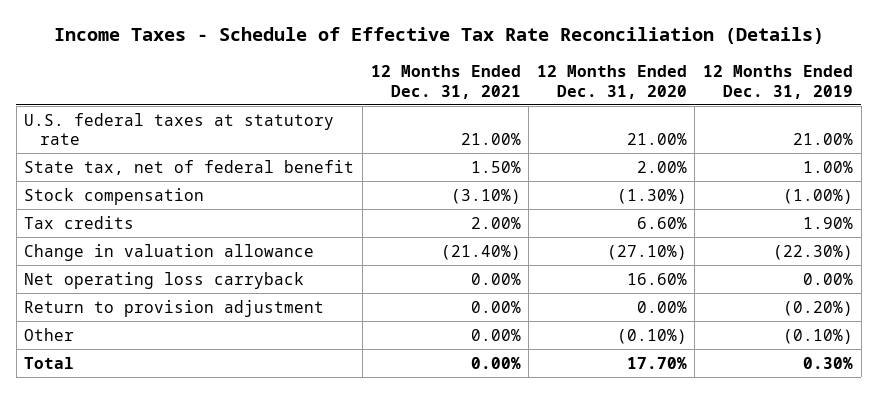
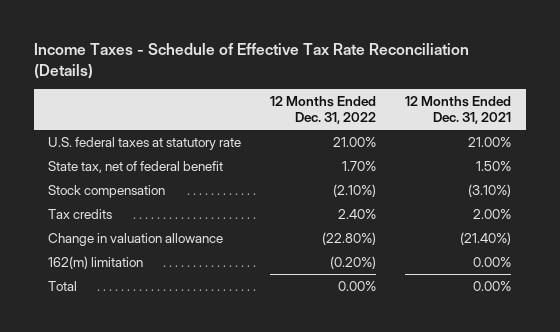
- | 12 Months Ended Dec. 31, 2021 | 12 Months Ended Dec. 31, 2020 | 12 Months Ended Dec. 31, 2019
+ | 12 Months Ended Dec. 31, 2022 | 12 Months Ended Dec. 31, 2021
- Net operating loss carryback | 0.00% | 16.60% | 0.00%
- Return to provision adjustment | 0.00% | 0.00% | (0.20%)
- Other | 0.00% | (0.10%) | (0.10%)
+ 162(m) limitation | (0.20%) | 0.00%

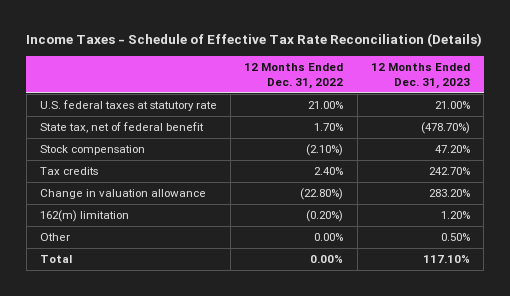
- | 12 Months Ended Dec. 31, 2022 | 12 Months Ended Dec. 31, 2021
+ | 12 Months Ended Dec. 31, 2022 | 12 Months Ended Dec. 31, 2023
+ Other | 0.00% | 0.50%

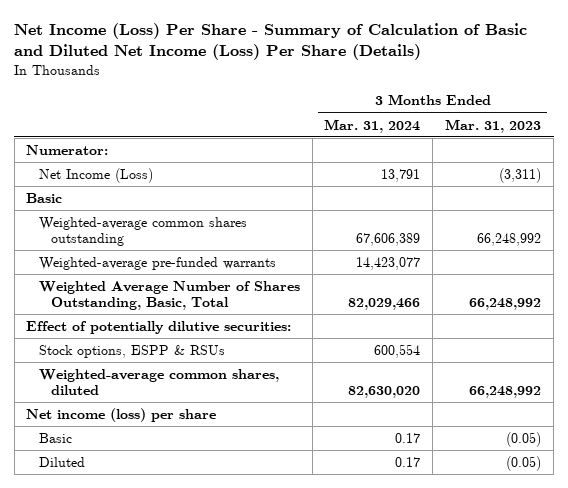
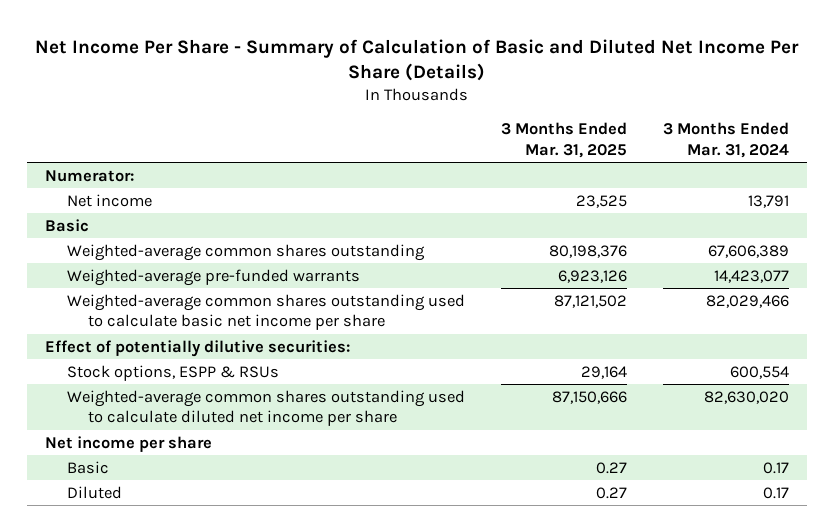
- Net Income (Loss) Per Share - Summary of Calculation of Basic and Diluted Net Income (Loss) Per Share (Details)
+ Net Income Per Share - Summary of Calculation of Basic and Diluted Net Income Per Share (Details)
- | 3 Months Ended Mar. 31, 2024 | 3 Months Ended Mar. 31, 2023
+ | 3 Months Ended Mar. 31, 2025 | 3 Months Ended Mar. 31, 2024
- Net Income (Loss) | 13,791 | (3,311)
+ Net income | 23,525 | 13,791
- Weighted Average Number of Shares Outstanding, Basic, Total | 82,029,466 | 66,248,992
+ Weighted-average common shares outstanding used to calculate basic net income per share | 87,121,502 | 82,029,466
- Weighted-average common shares, diluted | 82,630,020 | 66,248,992
- Net income (loss) per share
+ Weighted-average common shares outstanding used to calculate diluted net income per share | 87,150,666 | 82,630,020
+ Net income per share

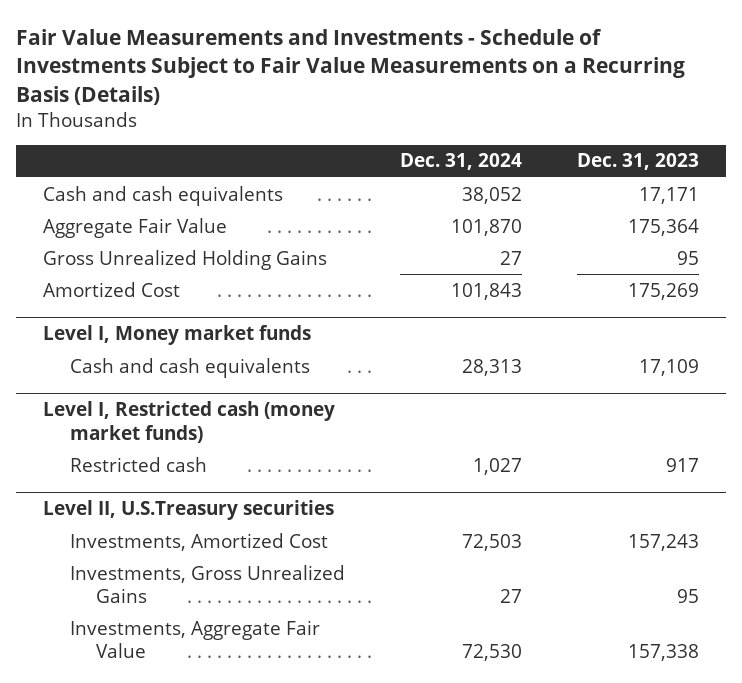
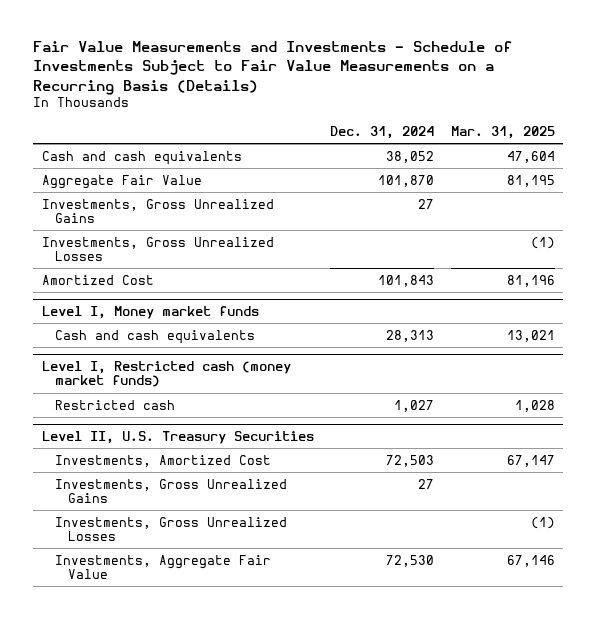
- | Dec. 31, 2024 | Dec. 31, 2023
+ | Dec. 31, 2024 | Mar. 31, 2025
- Gross Unrealized Holding Gains | 27 | 95
+ Investments, Gross Unrealized Gains | 27 |
+ Investments, Gross Unrealized Losses | | (1)
- Level II, U.S.Treasury securities
+ Level II, U.S. Treasury Securities
+ Investments, Gross Unrealized Losses | | (1)

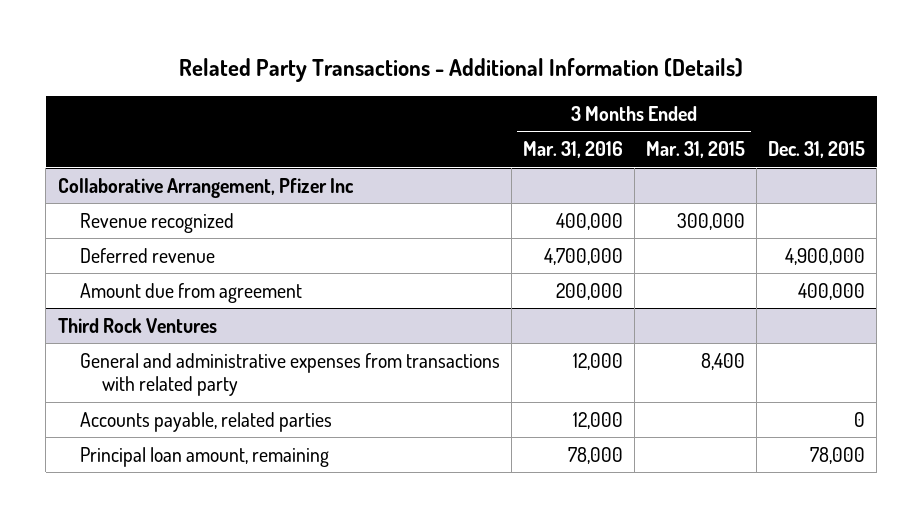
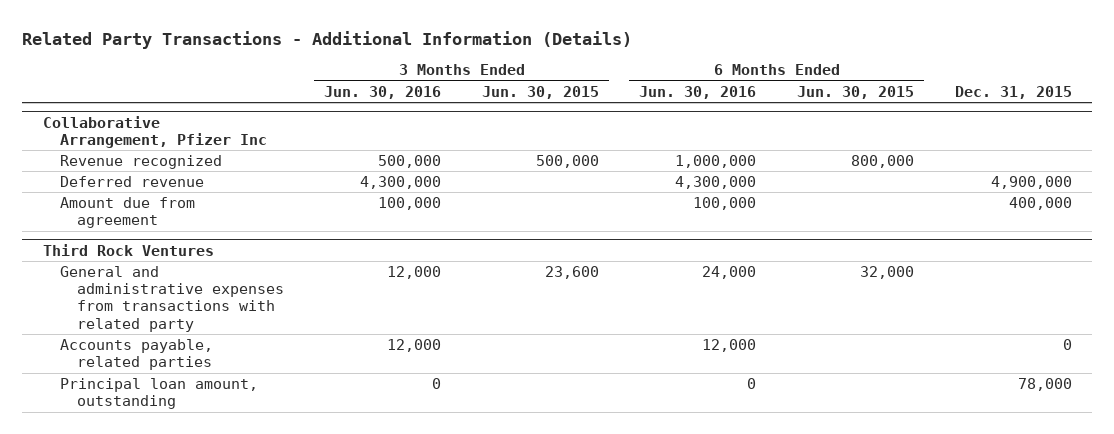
- | 3 Months Ended Mar. 31, 2016 | 3 Months Ended Mar. 31, 2015 | Dec. 31, 2015
+ | 3 Months Ended Jun. 30, 2016 | 3 Months Ended Jun. 30, 2015 | 6 Months Ended Jun. 30, 2016 | 6 Months Ended Jun. 30, 2015 | Dec. 31, 2015
@ Third Rock Ventures
- Principal loan amount, remaining | 78,000 | | 78,000
+ Principal loan amount, outstanding | 0 | | 0 | | 78,000

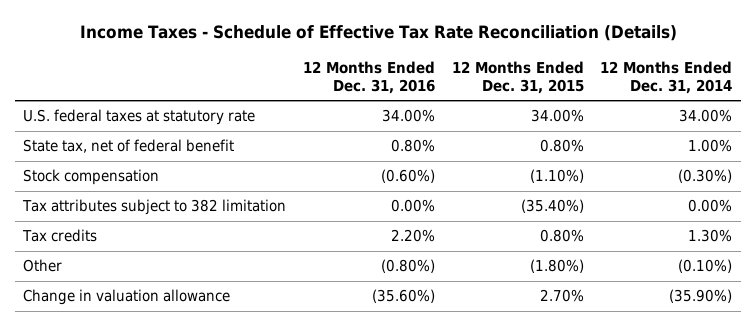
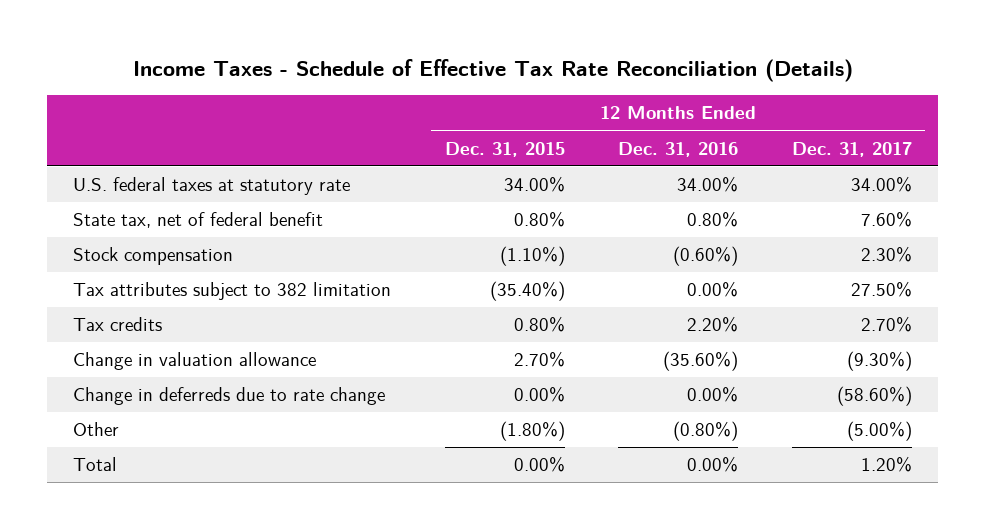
- | 12 Months Ended Dec. 31, 2016 | 12 Months Ended Dec. 31, 2015 | 12 Months Ended Dec. 31, 2014
+ | 12 Months Ended Dec. 31, 2015 | 12 Months Ended Dec. 31, 2016 | 12 Months Ended Dec. 31, 2017
+ Change in deferreds due to rate change | 0.00% | 0.00% | (58.60%)
moved down: Other | (1.80%) | (0.80%) | (5.00%)
+ Total | 0.00% | 0.00% | 1.20%

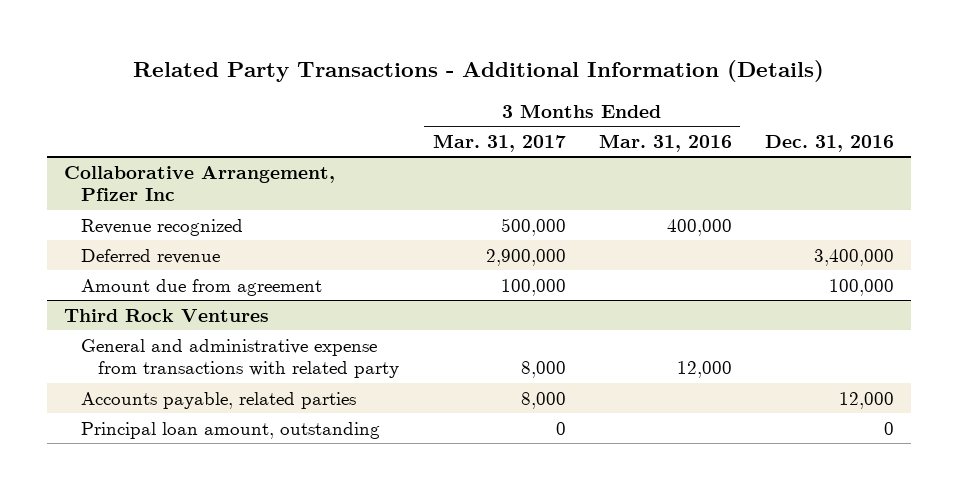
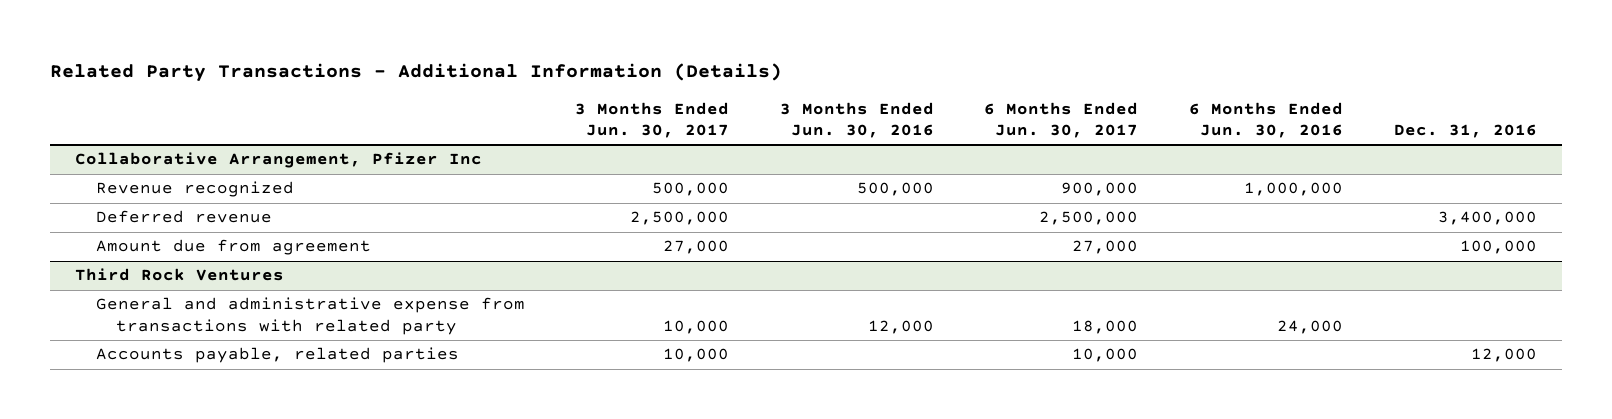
- | 3 Months Ended Mar. 31, 2017 | 3 Months Ended Mar. 31, 2016 | Dec. 31, 2016
+ | 3 Months Ended Jun. 30, 2017 | 3 Months Ended Jun. 30, 2016 | 6 Months Ended Jun. 30, 2017 | 6 Months Ended Jun. 30, 2016 | Dec. 31, 2016
@ Third Rock Ventures
- Principal loan amount, outstanding | 0 | | 0

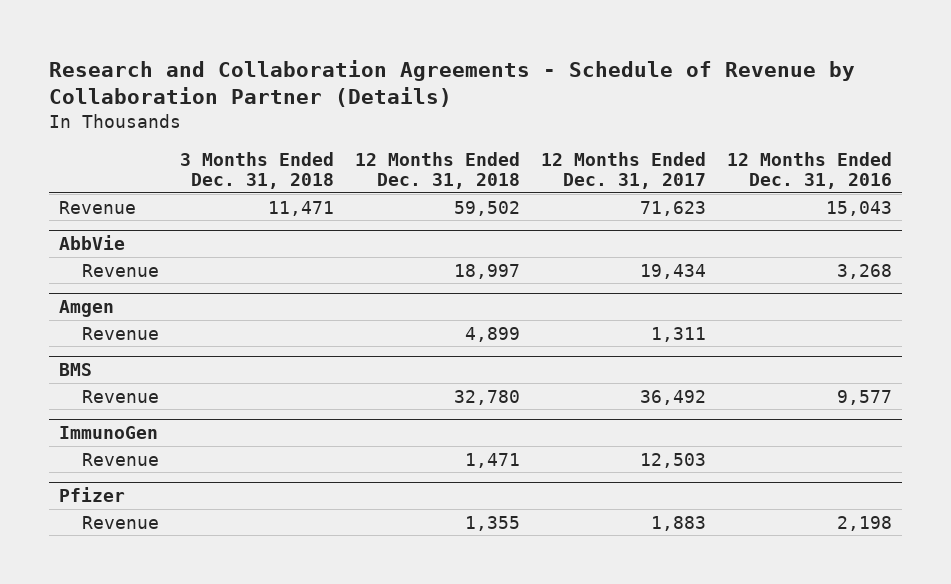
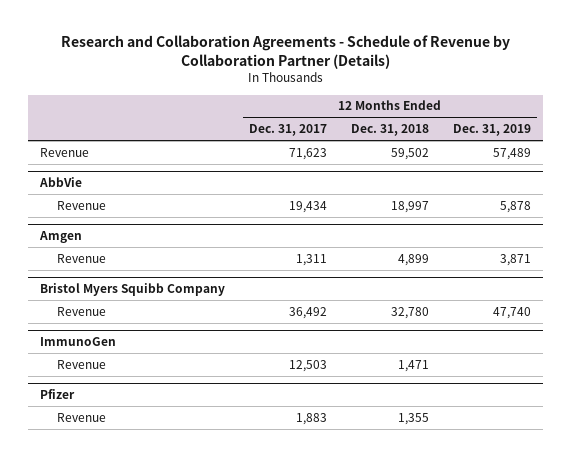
- | 3 Months Ended Dec. 31, 2018 | 12 Months Ended Dec. 31, 2018 | 12 Months Ended Dec. 31, 2017 | 12 Months Ended Dec. 31, 2016
+ | 12 Months Ended Dec. 31, 2017 | 12 Months Ended Dec. 31, 2018 | 12 Months Ended Dec. 31, 2019
- BMS
+ Bristol Myers Squibb Company

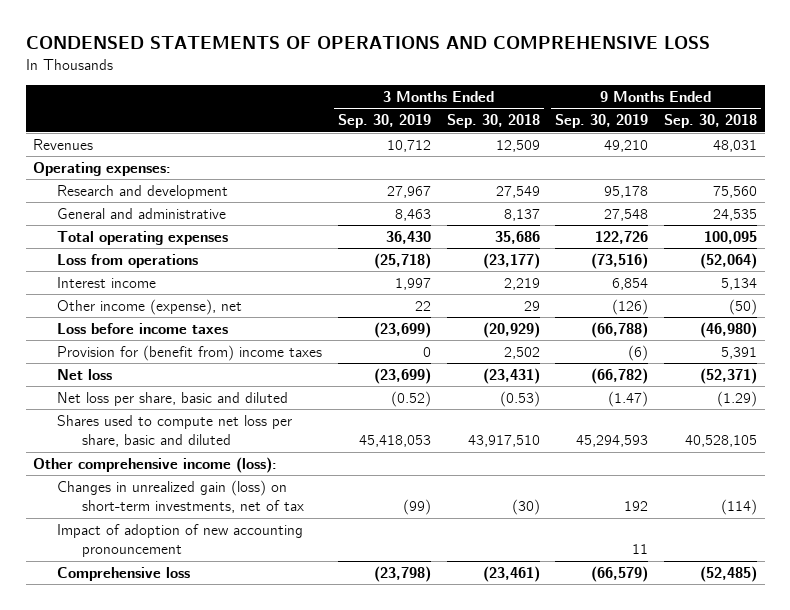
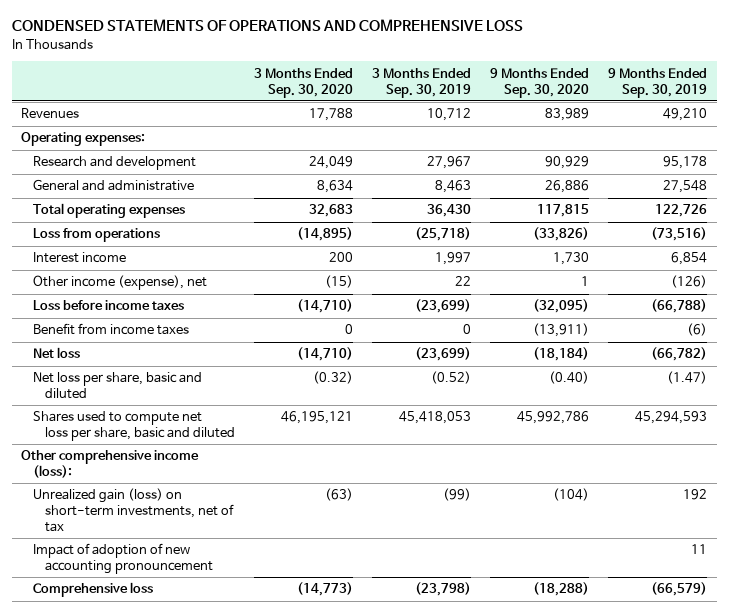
- | 3 Months Ended Sep. 30, 2019 | 3 Months Ended Sep. 30, 2018 | 9 Months Ended Sep. 30, 2019 | 9 Months Ended Sep. 30, 2018
+ | 3 Months Ended Sep. 30, 2020 | 3 Months Ended Sep. 30, 2019 | 9 Months Ended Sep. 30, 2020 | 9 Months Ended Sep. 30, 2019
- Provision for (benefit from) income taxes | 0 | 2,502 | (6) | 5,391
+ Benefit from income taxes | 0 | 0 | (13,911) | (6)
- Changes in unrealized gain (loss) on short-term investments, net of tax | (99) | (30) | 192 | (114)
+ Unrealized gain (loss) on short-term investments, net of tax | (63) | (99) | (104) | 192

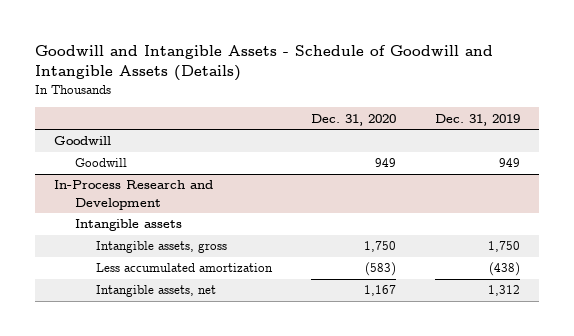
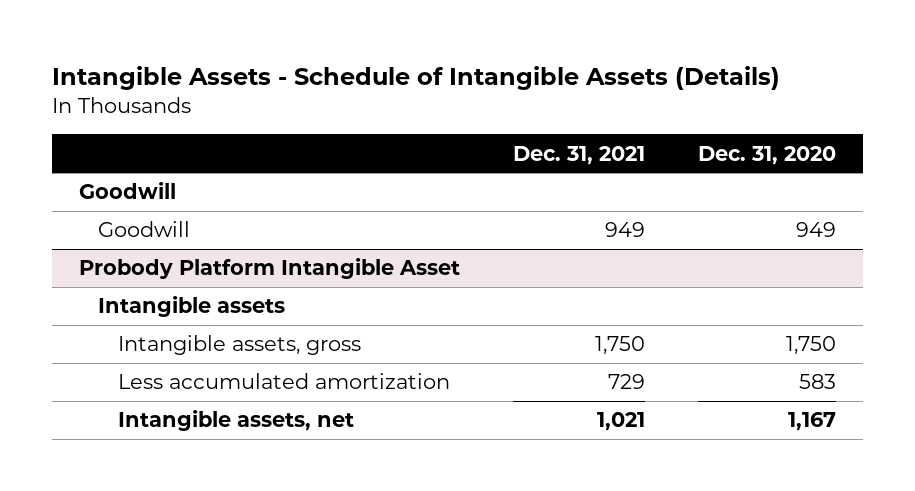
- Goodwill and Intangible Assets - Schedule of Goodwill and Intangible Assets (Details)
+ Intangible Assets - Schedule of Intangible Assets (Details)
- | Dec. 31, 2020 | Dec. 31, 2019
+ | Dec. 31, 2021 | Dec. 31, 2020
- In-Process Research and Development
+ Probody Platform Intangible Asset
- Less accumulated amortization | (583) | (438)
+ Less accumulated amortization | 729 | 583

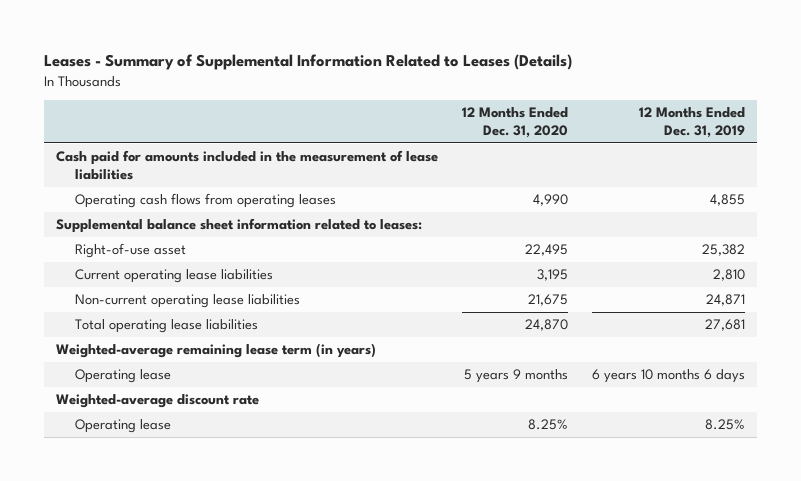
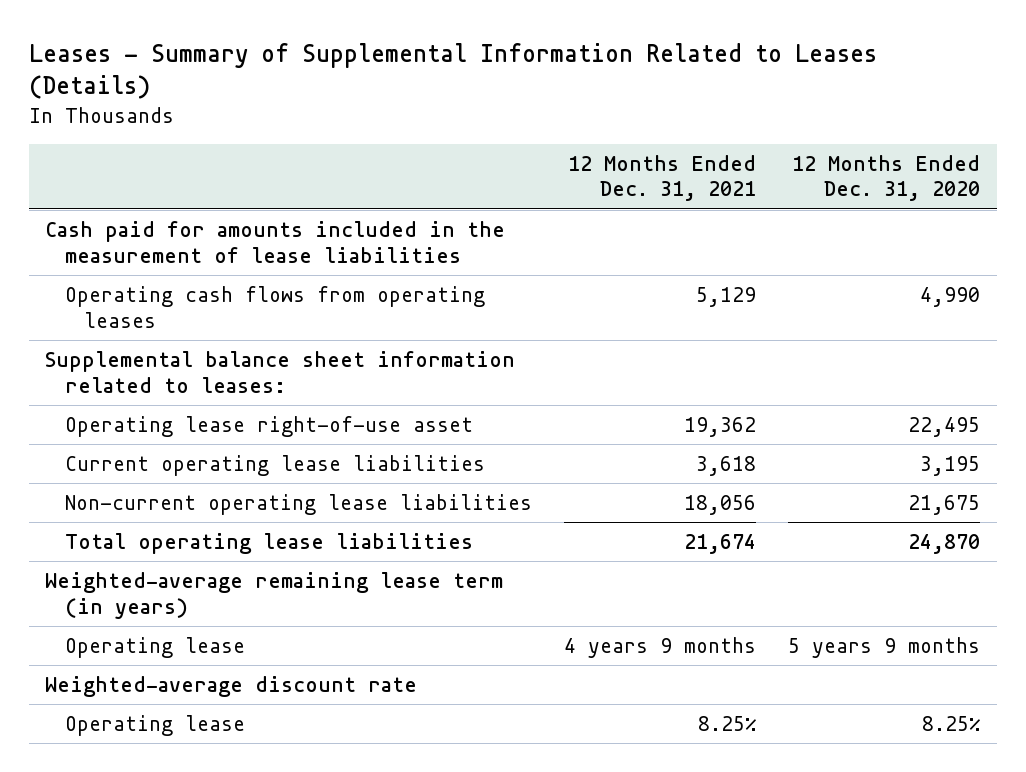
- | 12 Months Ended Dec. 31, 2020 | 12 Months Ended Dec. 31, 2019
+ | 12 Months Ended Dec. 31, 2021 | 12 Months Ended Dec. 31, 2020
- Right-of-use asset | 22,495 | 25,382
+ Operating lease right-of-use asset | 19,362 | 22,495

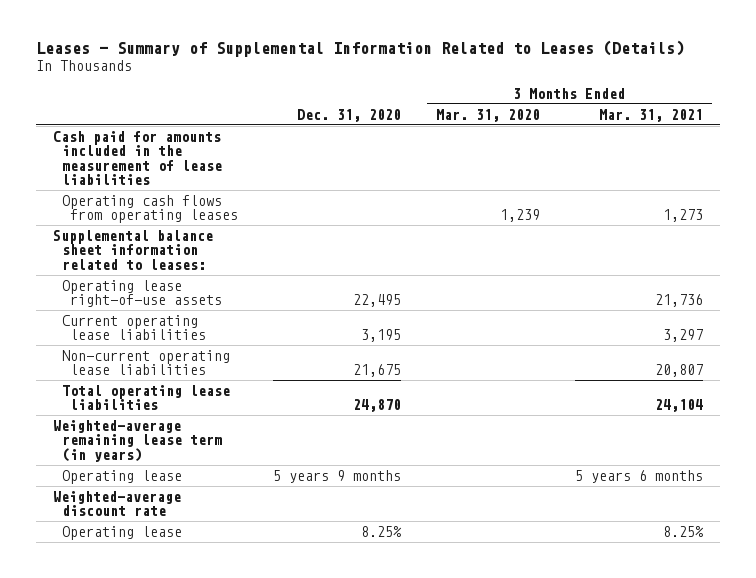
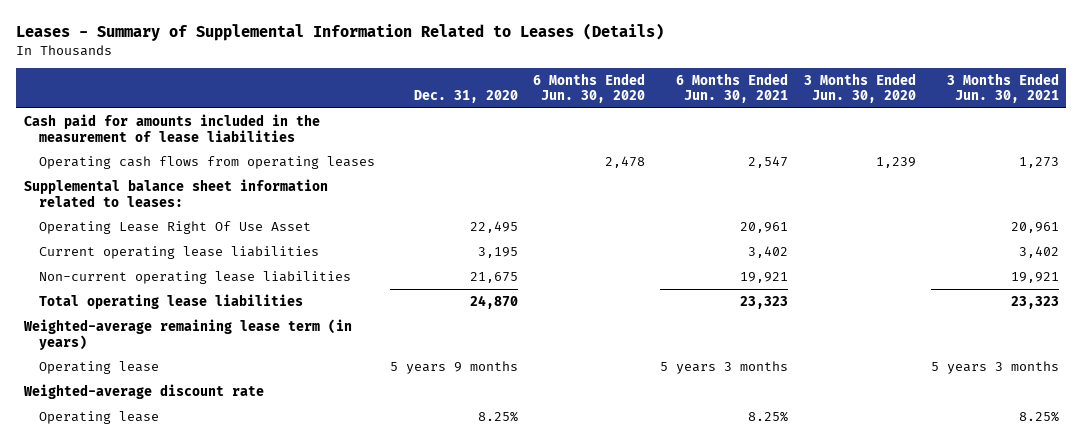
- | Dec. 31, 2020 | 3 Months Ended Mar. 31, 2020 | 3 Months Ended Mar. 31, 2021
+ | Dec. 31, 2020 | 6 Months Ended Jun. 30, 2020 | 6 Months Ended Jun. 30, 2021 | 3 Months Ended Jun. 30, 2020 | 3 Months Ended Jun. 30, 2021
- Operating lease right-of-use assets | 22,495 | | 21,736
+ Operating Lease Right Of Use Asset | 22,495 | | 20,961 | | 20,961

